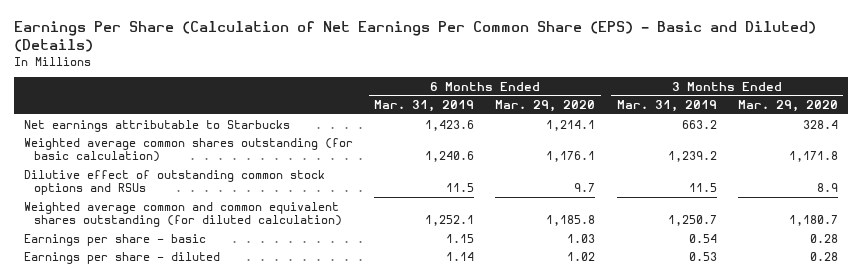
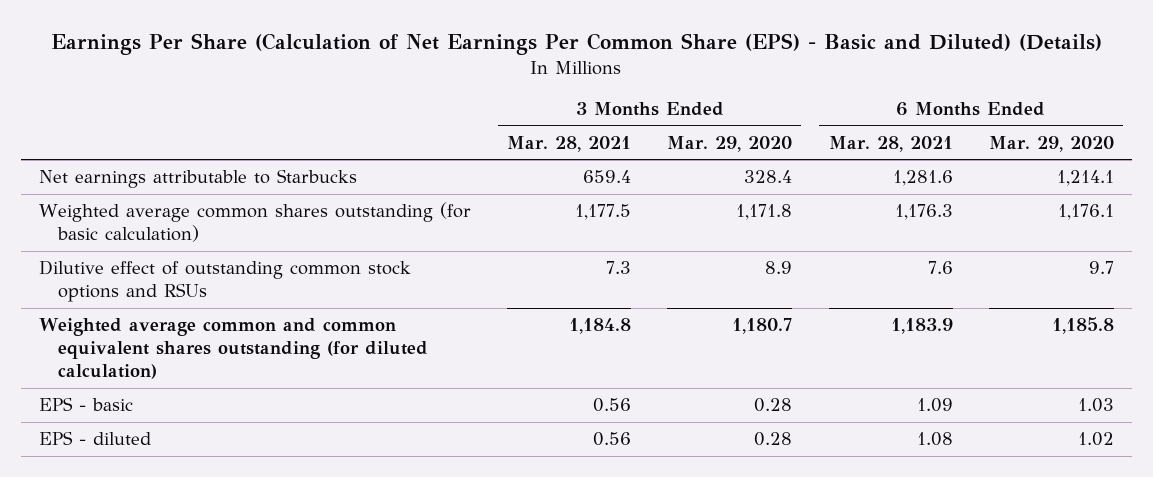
- | 6 Months Ended Mar. 31, 2019 | 6 Months Ended Mar. 29, 2020 | 3 Months Ended Mar. 31, 2019 | 3 Months Ended Mar. 29, 2020
+ | 3 Months Ended Mar. 28, 2021 | 3 Months Ended Mar. 29, 2020 | 6 Months Ended Mar. 28, 2021 | 6 Months Ended Mar. 29, 2020
- Earnings per share - basic | 1.15 | 1.03 | 0.54 | 0.28
- Earnings per share - diluted | 1.14 | 1.02 | 0.53 | 0.28
+ EPS - basic | 0.56 | 0.28 | 1.09 | 1.03
+ EPS - diluted | 0.56 | 0.28 | 1.08 | 1.02

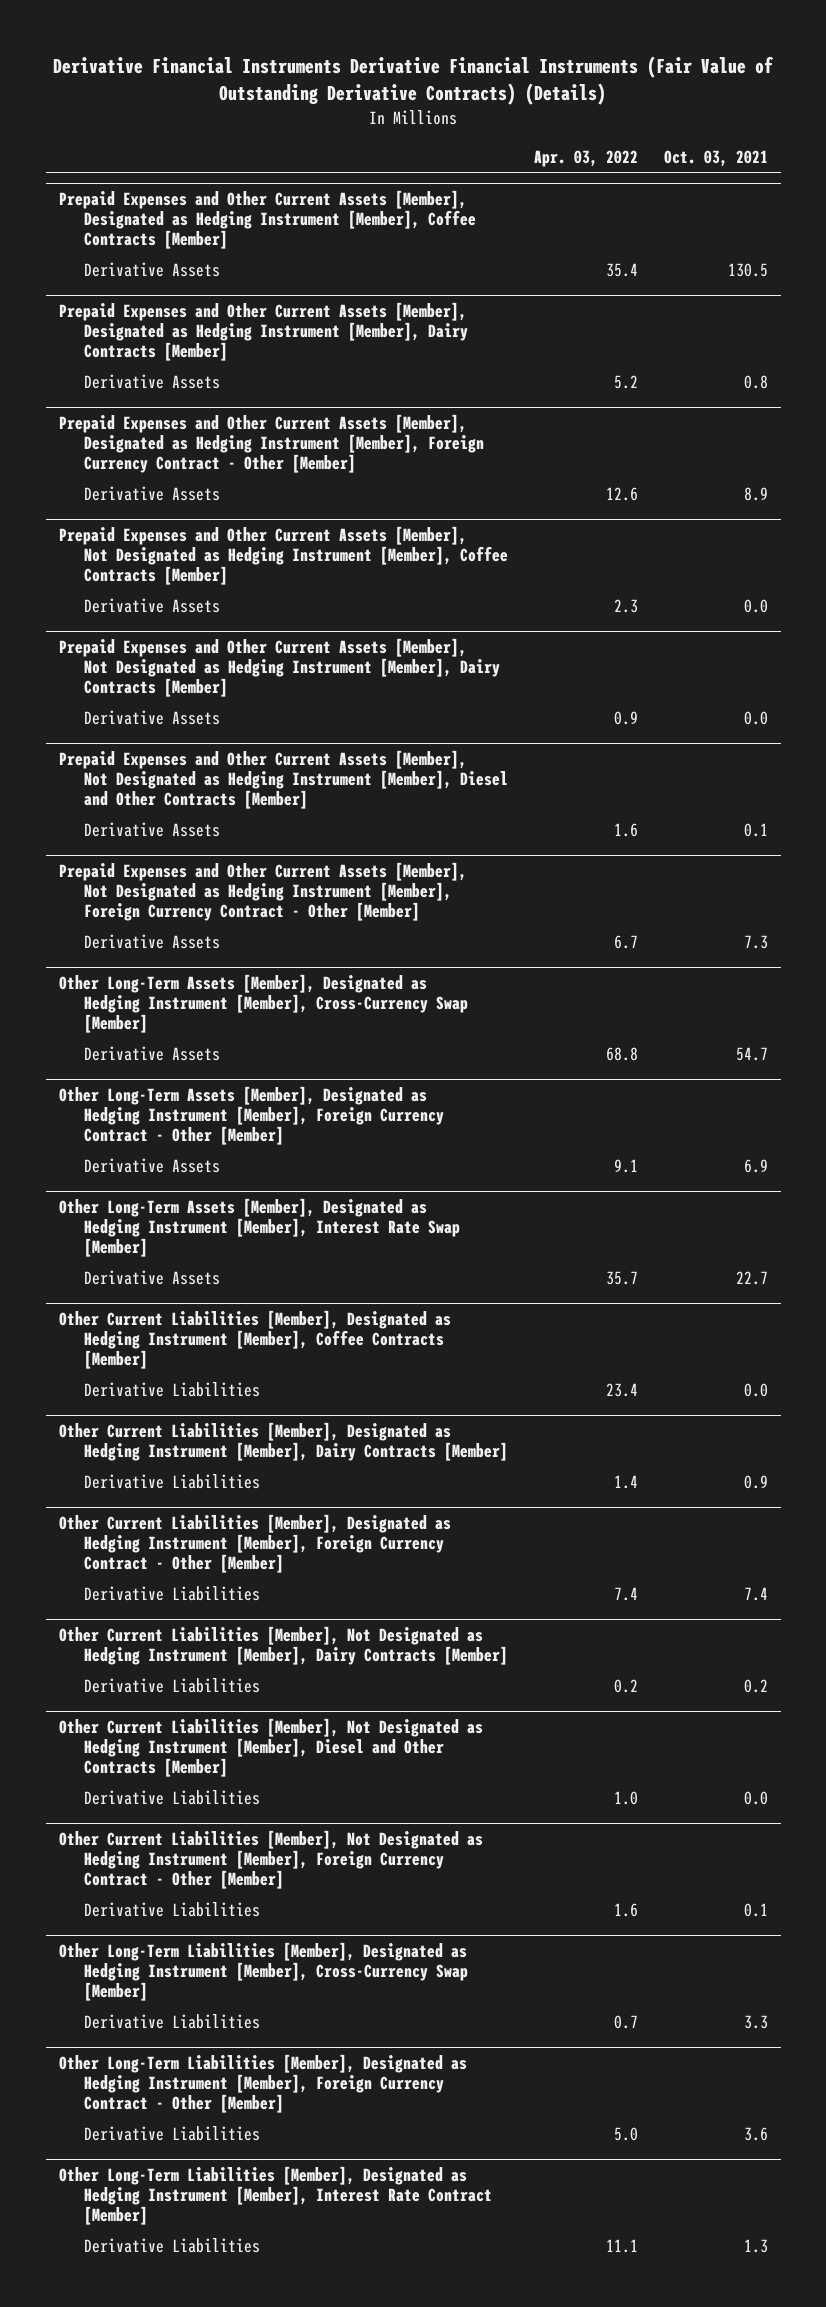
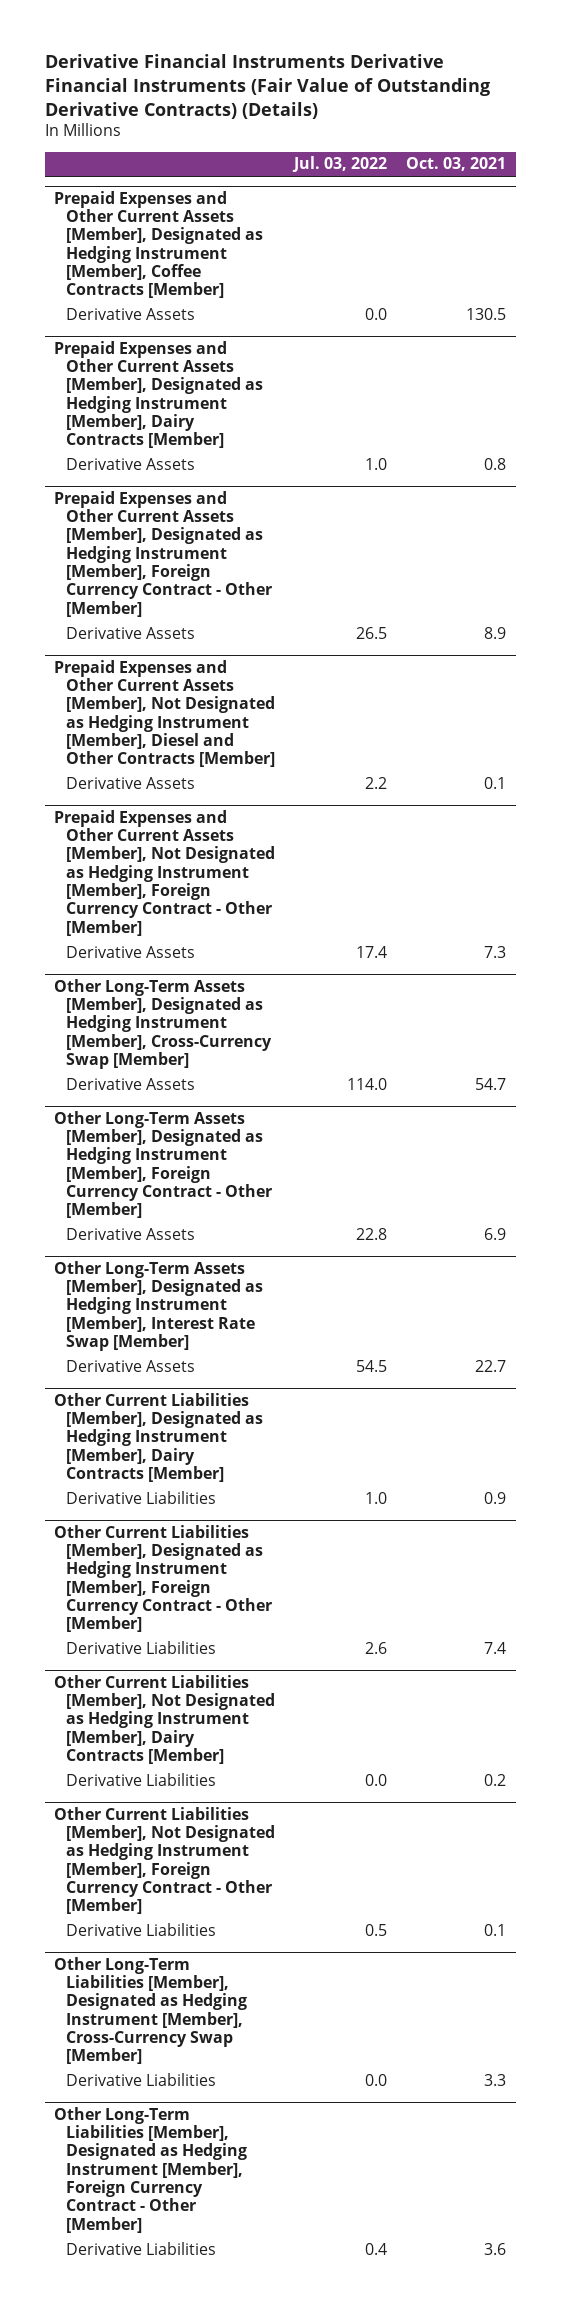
- | Apr. 03, 2022 | Oct. 03, 2021
+ | Jul. 03, 2022 | Oct. 03, 2021
- Prepaid Expenses and Other Current Assets [Member], Not Designated as Hedging Instrument [Member], Coffee Contracts [Member]
- Derivative Assets | 2.3 | 0.0
- Prepaid Expenses and Other Current Assets [Member], Not Designated as Hedging Instrument [Member], Dairy Contracts [Member]
- Derivative Assets | 0.9 | 0.0
- Other Current Liabilities [Member], Designated as Hedging Instrument [Member], Coffee Contracts [Member]
- Derivative Liabilities | 23.4 | 0.0
- Other Current Liabilities [Member], Not Designated as Hedging Instrument [Member], Diesel and Other Contracts [Member]
- Derivative Liabilities | 1.0 | 0.0
- Other Long-Term Liabilities [Member], Designated as Hedging Instrument [Member], Interest Rate Contract [Member]
- Derivative Liabilities | 11.1 | 1.3

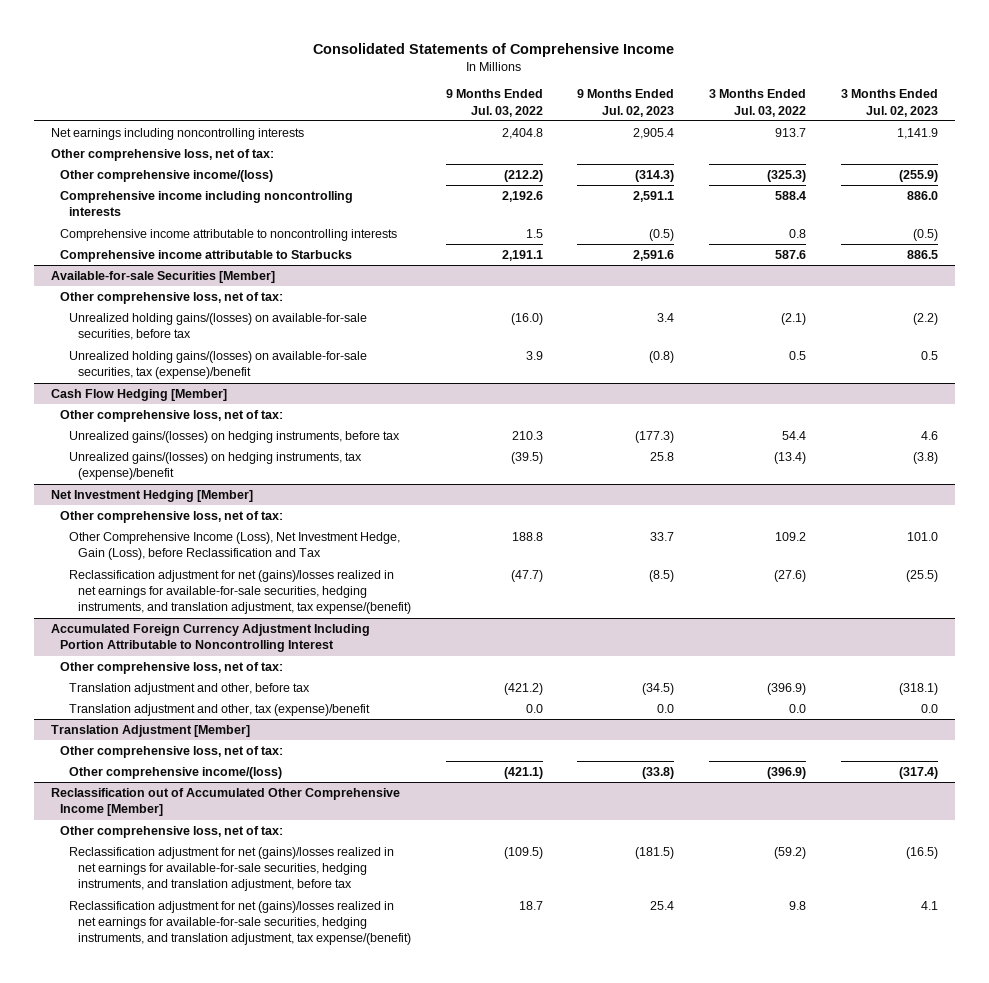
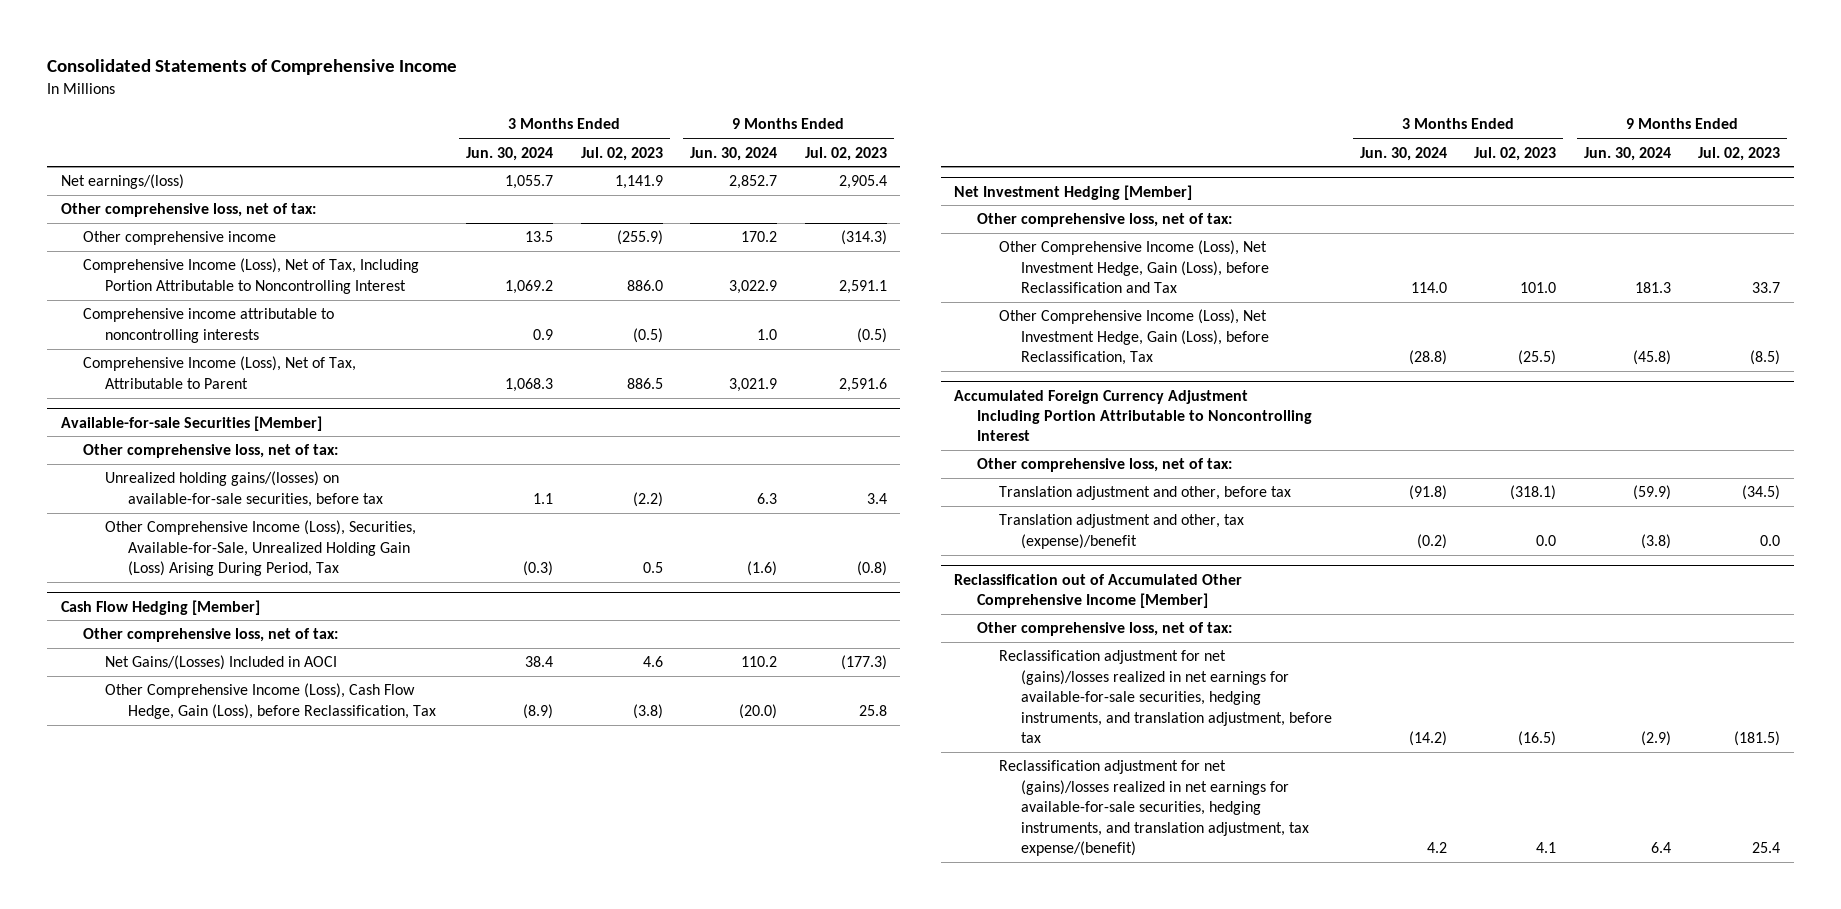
- | 9 Months Ended Jul. 03, 2022 | 9 Months Ended Jul. 02, 2023 | 3 Months Ended Jul. 03, 2022 | 3 Months Ended Jul. 02, 2023
+ | 3 Months Ended Jun. 30, 2024 | 3 Months Ended Jul. 02, 2023 | 9 Months Ended Jun. 30, 2024 | 9 Months Ended Jul. 02, 2023
- Net earnings including noncontrolling interests | 2,404.8 | 2,905.4 | 913.7 | 1,141.9
+ Net earnings/(loss) | 1,055.7 | 1,141.9 | 2,852.7 | 2,905.4
- Other comprehensive income/(loss) | (212.2) | (314.3) | (325.3) | (255.9)
- Comprehensive income including noncontrolling interests | 2,192.6 | 2,591.1 | 588.4 | 886.0
+ Other comprehensive income | 13.5 | (255.9) | 170.2 | (314.3)
+ Comprehensive Income (Loss), Net of Tax, Including Portion Attributable to Noncontrolling Interest | 1,069.2 | 886.0 | 3,022.9 | 2,591.1
- Comprehensive income attributable to Starbucks | 2,191.1 | 2,591.6 | 587.6 | 886.5
+ Comprehensive Income (Loss), Net of Tax, Attributable to Parent | 1,068.3 | 886.5 | 3,021.9 | 2,591.6
@ Available-for-sale Securities [Member]
- Unrealized holding gains/(losses) on available-for-sale securities, tax (expense)/benefit | 3.9 | (0.8) | 0.5 | 0.5
+ Other Comprehensive Income (Loss), Securities, Available-for-Sale, Unrealized Holding Gain (Loss) Arising During Period, Tax | (0.3) | 0.5 | (1.6) | (0.8)
@ Cash Flow Hedging [Member]
- Unrealized gains/(losses) on hedging instruments, before tax | 210.3 | (177.3) | 54.4 | 4.6
- Unrealized gains/(losses) on hedging instruments, tax (expense)/benefit | (39.5) | 25.8 | (13.4) | (3.8)
+ Net Gains/(Losses) Included in AOCI | 38.4 | 4.6 | 110.2 | (177.3)
+ Other Comprehensive Income (Loss), Cash Flow Hedge, Gain (Loss), before Reclassification, Tax | (8.9) | (3.8) | (20.0) | 25.8
@ Net Investment Hedging [Member]
- Reclassification adjustment for net (gains)/losses realized in net earnings for available-for-sale securities, hedging instruments, and translation adjustment, tax expense/(benefit) | (47.7) | (8.5) | (27.6) | (25.5)
+ Other Comprehensive Income (Loss), Net Investment Hedge, Gain (Loss), before Reclassification, Tax | (28.8) | (25.5) | (45.8) | (8.5)
- Translation Adjustment [Member]
- Other comprehensive loss, net of tax:
- Other comprehensive income/(loss) | (421.1) | (33.8) | (396.9) | (317.4)

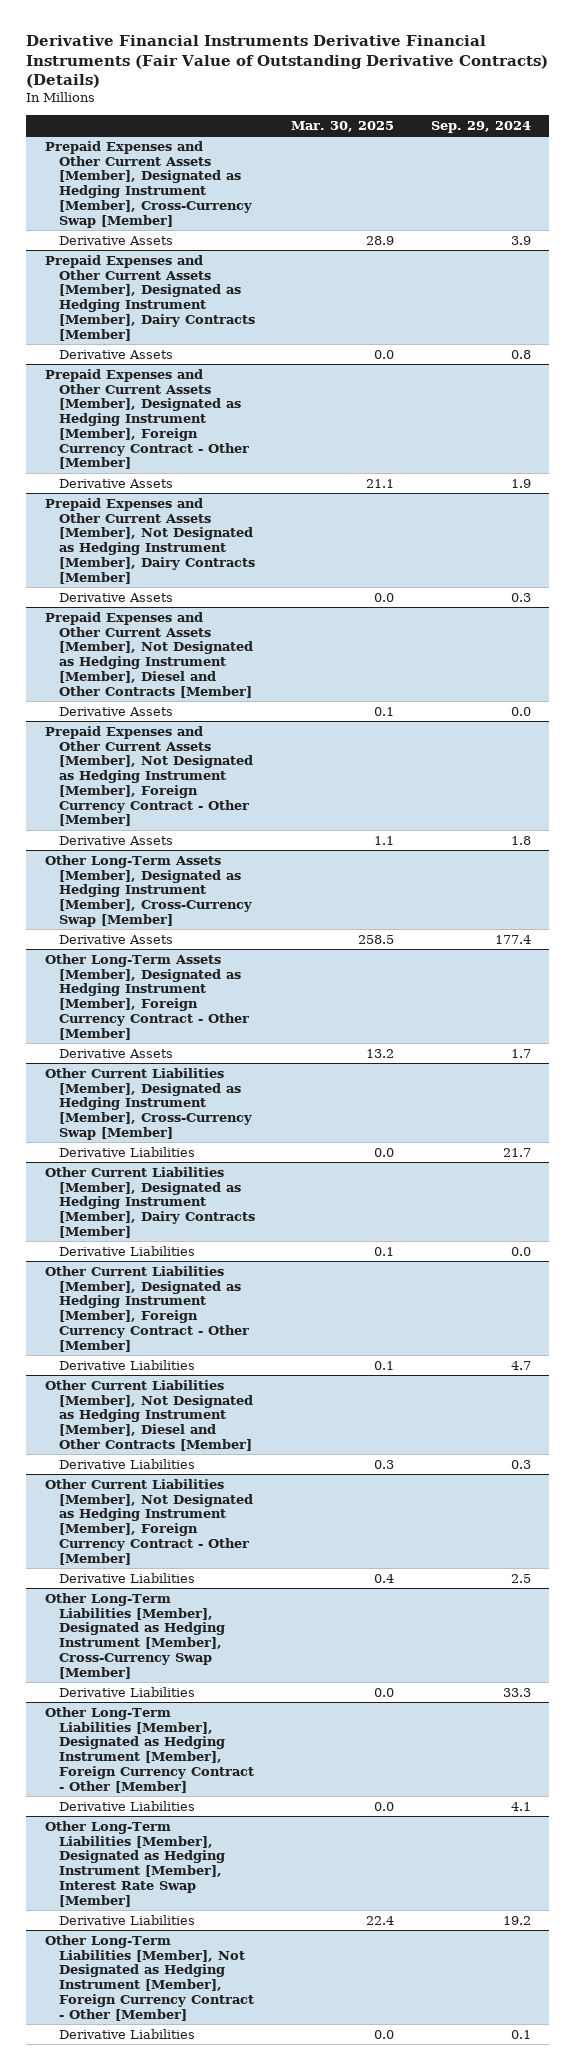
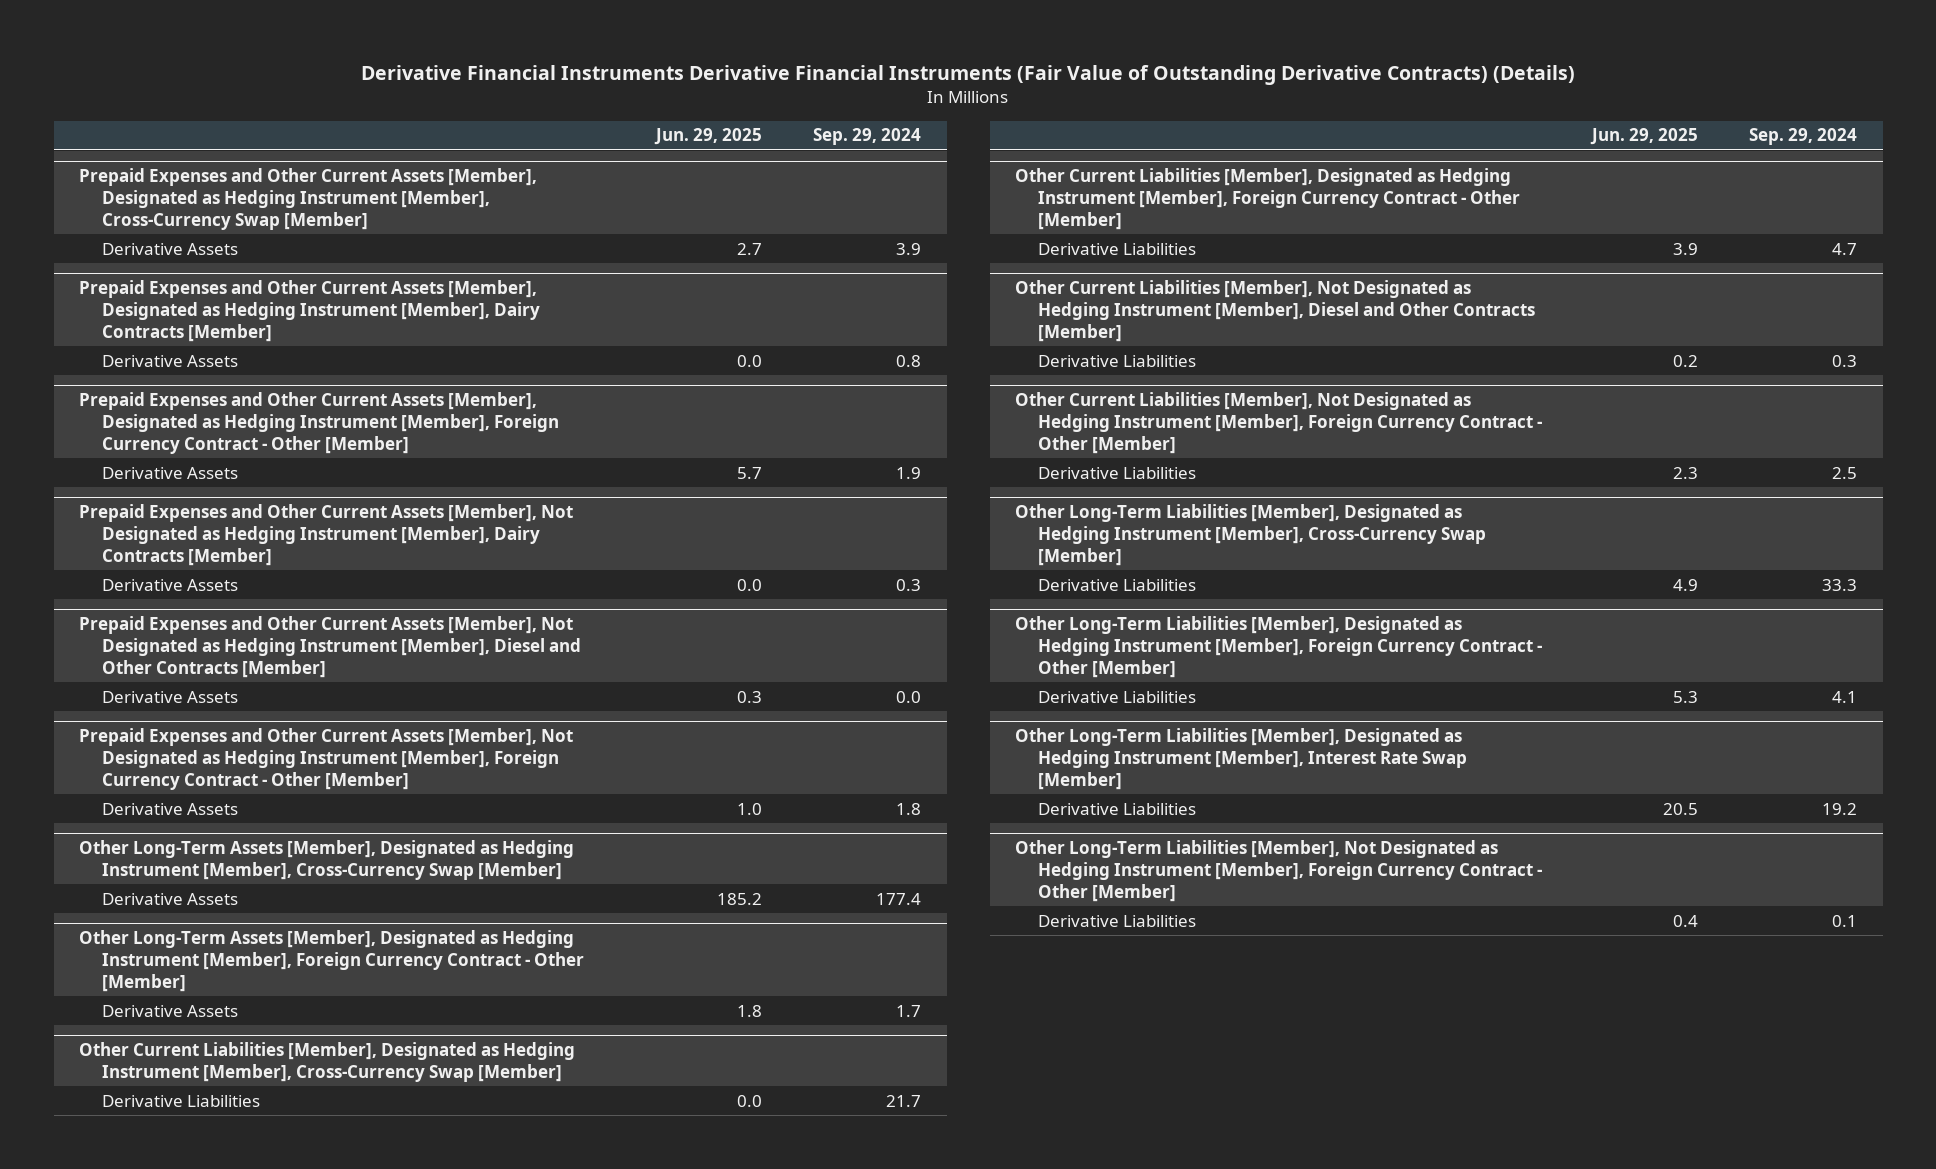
- | Mar. 30, 2025 | Sep. 29, 2024
+ | Jun. 29, 2025 | Sep. 29, 2024
- Other Current Liabilities [Member], Designated as Hedging Instrument [Member], Dairy Contracts [Member]
- Derivative Liabilities | 0.1 | 0.0

